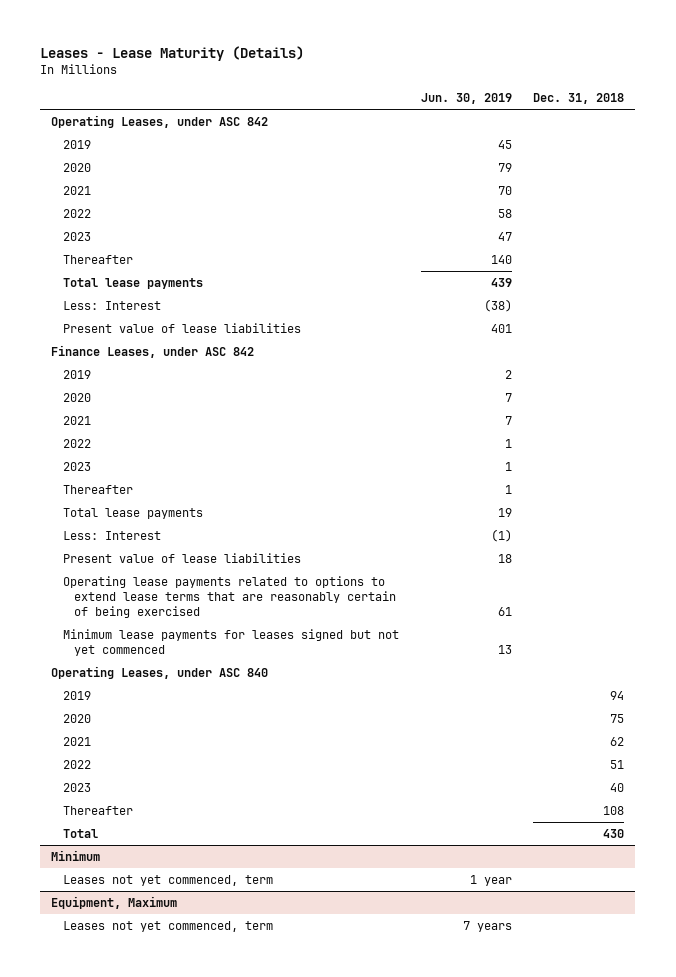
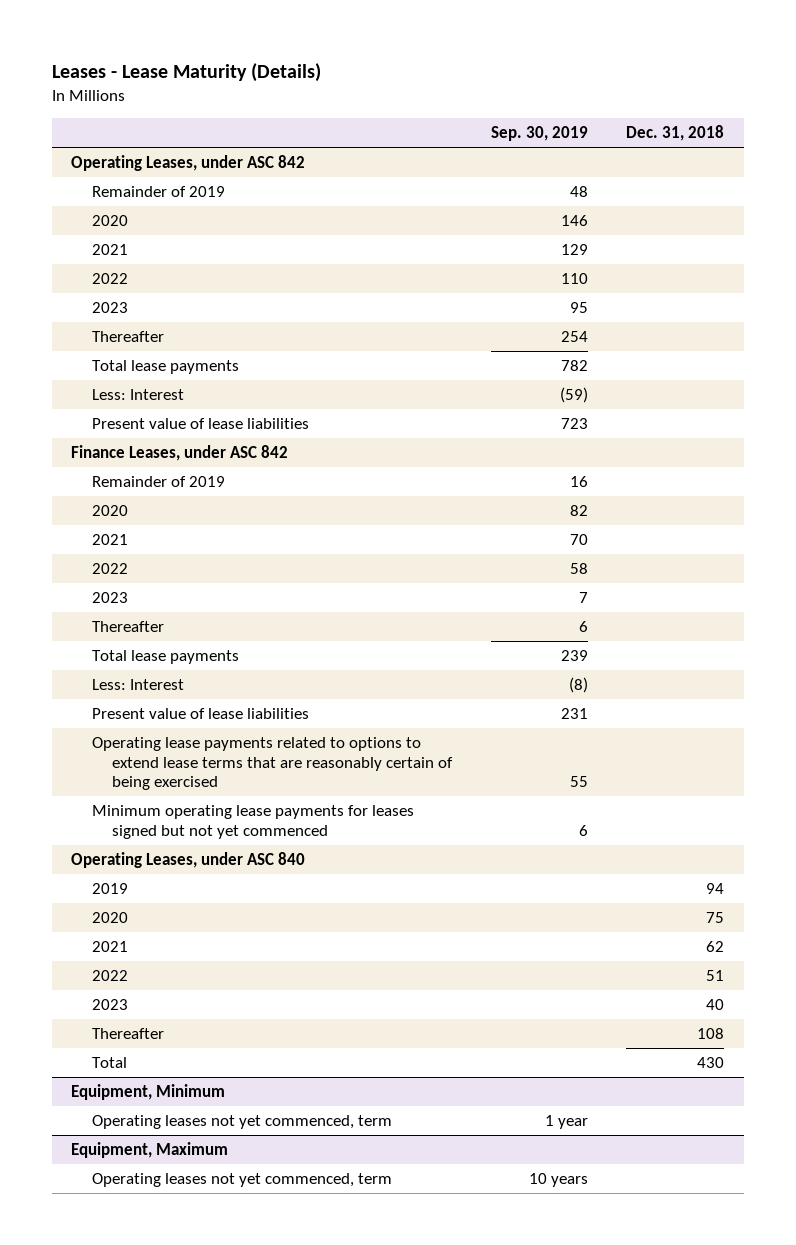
- | Jun. 30, 2019 | Dec. 31, 2018
+ | Sep. 30, 2019 | Dec. 31, 2018
- 2019 | 45 |
+ Remainder of 2019 | 48 |
- 2019 | 2 |
+ Remainder of 2019 | 16 |
- Minimum lease payments for leases signed but not yet commenced | 13 |
+ Minimum operating lease payments for leases signed but not yet commenced | 6 |
- Minimum
- Leases not yet commenced, term | 1 year |
+ Equipment, Minimum
+ Operating leases not yet commenced, term | 1 year |
@ Equipment, Maximum
- Leases not yet commenced, term | 7 years |
+ Operating leases not yet commenced, term | 10 years |

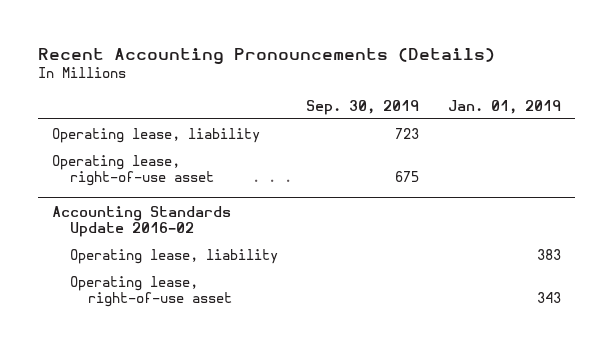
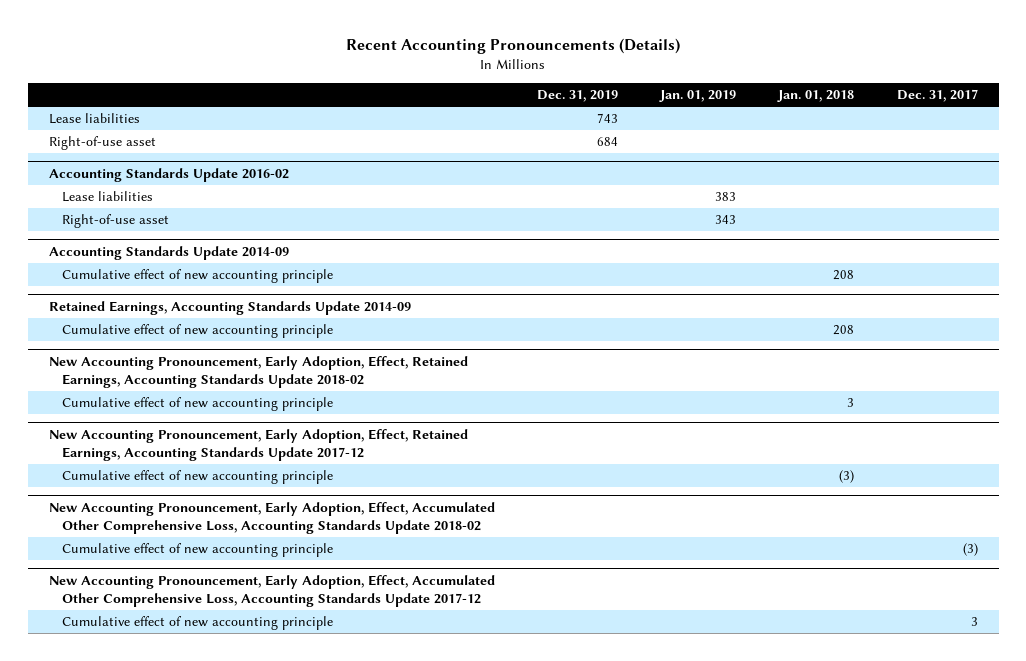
- | Sep. 30, 2019 | Jan. 01, 2019
+ | Dec. 31, 2019 | Jan. 01, 2019 | Jan. 01, 2018 | Dec. 31, 2017
- Operating lease, liability | 723 |
- Operating lease, right-of-use asset | 675 |
+ Lease liabilities | 743 | | |
+ Right-of-use asset | 684 | | |
@ Accounting Standards Update 2016-02
- Operating lease, liability | | 383
- Operating lease, right-of-use asset | | 343
+ Lease liabilities | | 383 | |
+ Right-of-use asset | | 343 | |
+ Accounting Standards Update 2014-09
+ Cumulative effect of new accounting principle | | | 208 |
+ Retained Earnings, Accounting Standards Update 2014-09
+ Cumulative effect of new accounting principle | | | 208 |
+ New Accounting Pronouncement, Early Adoption, Effect, Retained Earnings, Accounting Standards Update 2018-02
+ Cumulative effect of new accounting principle | | | 3 |
+ New Accounting Pronouncement, Early Adoption, Effect, Retained Earnings, Accounting Standards Update 2017-12
+ Cumulative effect of new accounting principle | | | (3) |
+ New Accounting Pronouncement, Early Adoption, Effect, Accumulated Other Comprehensive Loss, Accounting Standards Update 2018-02
+ Cumulative effect of new accounting principle | | | | (3)
+ New Accounting Pronouncement, Early Adoption, Effect, Accumulated Other Comprehensive Loss, Accounting Standards Update 2017-12
+ Cumulative effect of new accounting principle | | | | 3

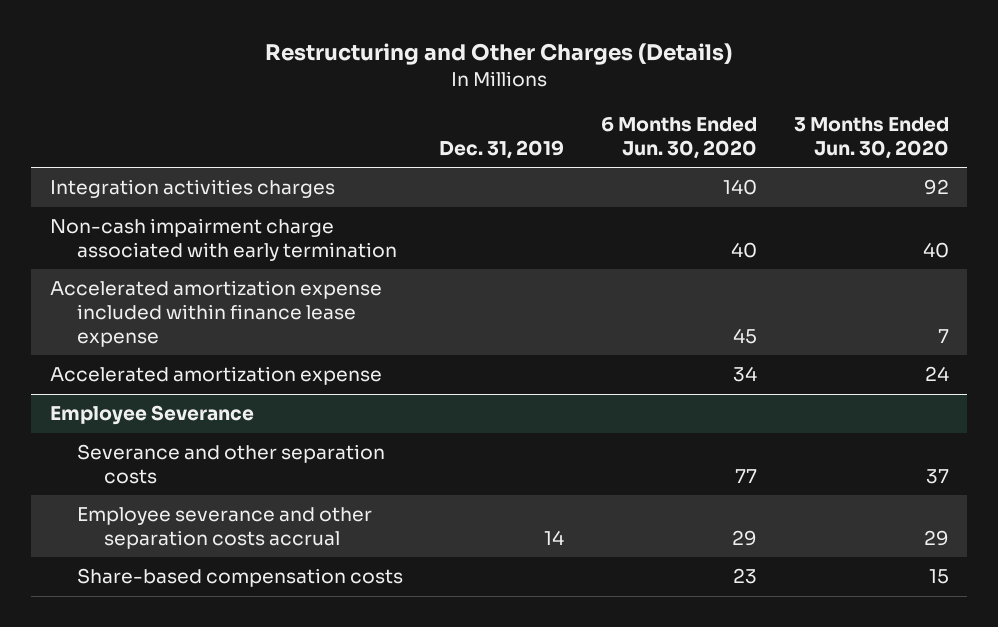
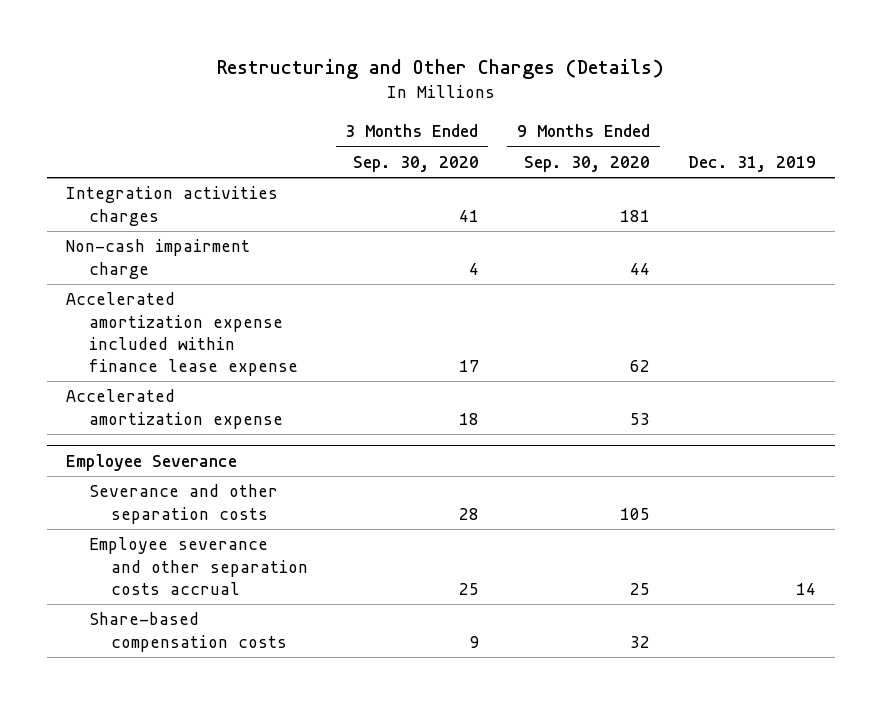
- | Dec. 31, 2019 | 6 Months Ended Jun. 30, 2020 | 3 Months Ended Jun. 30, 2020
+ | 3 Months Ended Sep. 30, 2020 | 9 Months Ended Sep. 30, 2020 | Dec. 31, 2019
- Non-cash impairment charge associated with early termination | | 40 | 40
+ Non-cash impairment charge | 4 | 44 |

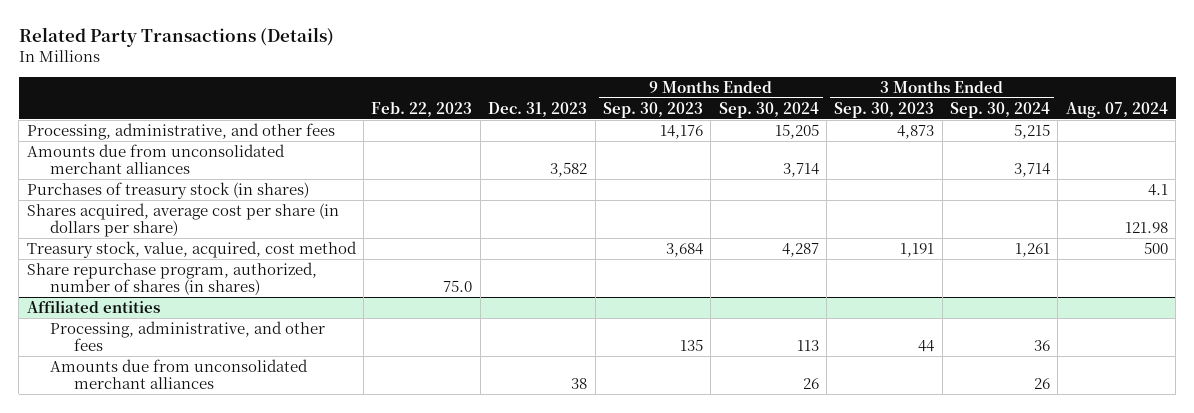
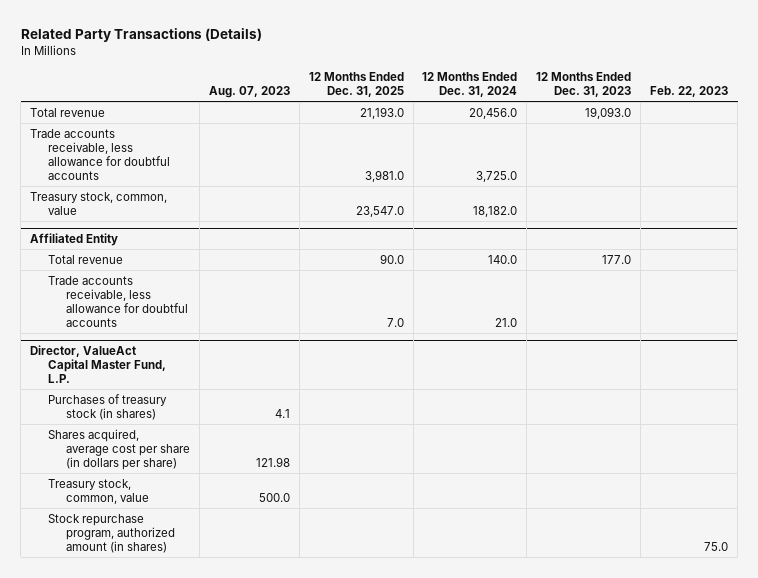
- | Feb. 22, 2023 | Dec. 31, 2023 | 9 Months Ended Sep. 30, 2023 | 9 Months Ended Sep. 30, 2024 | 3 Months Ended Sep. 30, 2023 | 3 Months Ended Sep. 30, 2024 | Aug. 07, 2024
+ | Aug. 07, 2023 | 12 Months Ended Dec. 31, 2025 | 12 Months Ended Dec. 31, 2024 | 12 Months Ended Dec. 31, 2023 | Feb. 22, 2023
- Processing, administrative, and other fees | | | 14,176 | 15,205 | 4,873 | 5,215 |
- Amounts due from unconsolidated merchant alliances | | 3,582 | | 3,714 | | 3,714 |
- Purchases of treasury stock (in shares) | | | | | | | 4.1
- Shares acquired, average cost per share (in dollars per share) | | | | | | | 121.98
- Treasury stock, value, acquired, cost method | | | 3,684 | 4,287 | 1,191 | 1,261 | 500
- Share repurchase program, authorized, number of shares (in shares) | 75.0 | | | | | |
- Affiliated entities
- Processing, administrative, and other fees | | | 135 | 113 | 44 | 36 |
- Amounts due from unconsolidated merchant alliances | | 38 | | 26 | | 26 |
+ Total revenue | | 21,193.0 | 20,456.0 | 19,093.0 |
+ Trade accounts receivable, less allowance for doubtful accounts | | 3,981.0 | 3,725.0 | |
+ Treasury stock, common, value | | 23,547.0 | 18,182.0 | |
+ Affiliated Entity
+ Total revenue | | 90.0 | 140.0 | 177.0 |
+ Trade accounts receivable, less allowance for doubtful accounts | | 7.0 | 21.0 | |
+ Director, ValueAct Capital Master Fund, L.P.
+ Purchases of treasury stock (in shares) | 4.1 | | | |
+ Shares acquired, average cost per share (in dollars per share) | 121.98 | | | |
+ Treasury stock, common, value | 500.0 | | | |
+ Stock repurchase program, authorized amount (in shares) | | | | | 75.0

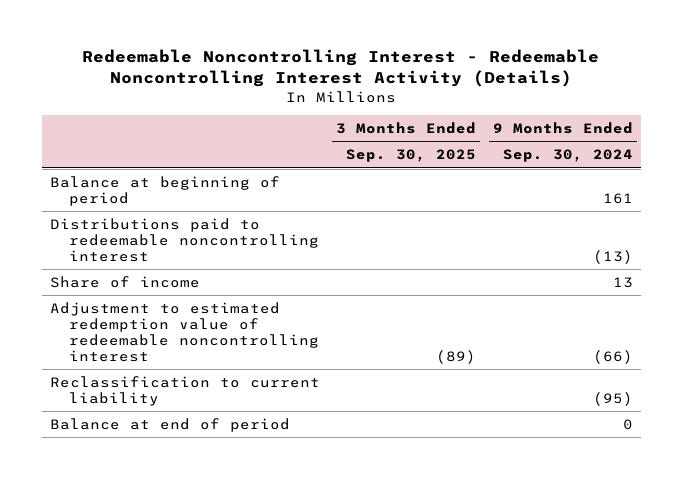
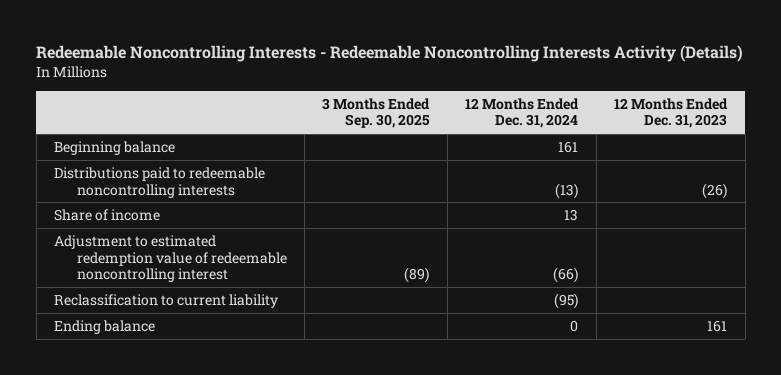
- Redeemable Noncontrolling Interest - Redeemable Noncontrolling Interest Activity (Details)
+ Redeemable Noncontrolling Interests - Redeemable Noncontrolling Interests Activity (Details)
- | 3 Months Ended Sep. 30, 2025 | 9 Months Ended Sep. 30, 2024
+ | 3 Months Ended Sep. 30, 2025 | 12 Months Ended Dec. 31, 2024 | 12 Months Ended Dec. 31, 2023
- Balance at beginning of period | | 161
- Distributions paid to redeemable noncontrolling interest | | (13)
+ Beginning balance | | 161 |
+ Distributions paid to redeemable noncontrolling interests | | (13) | (26)
- Balance at end of period | | 0
+ Ending balance | | 0 | 161

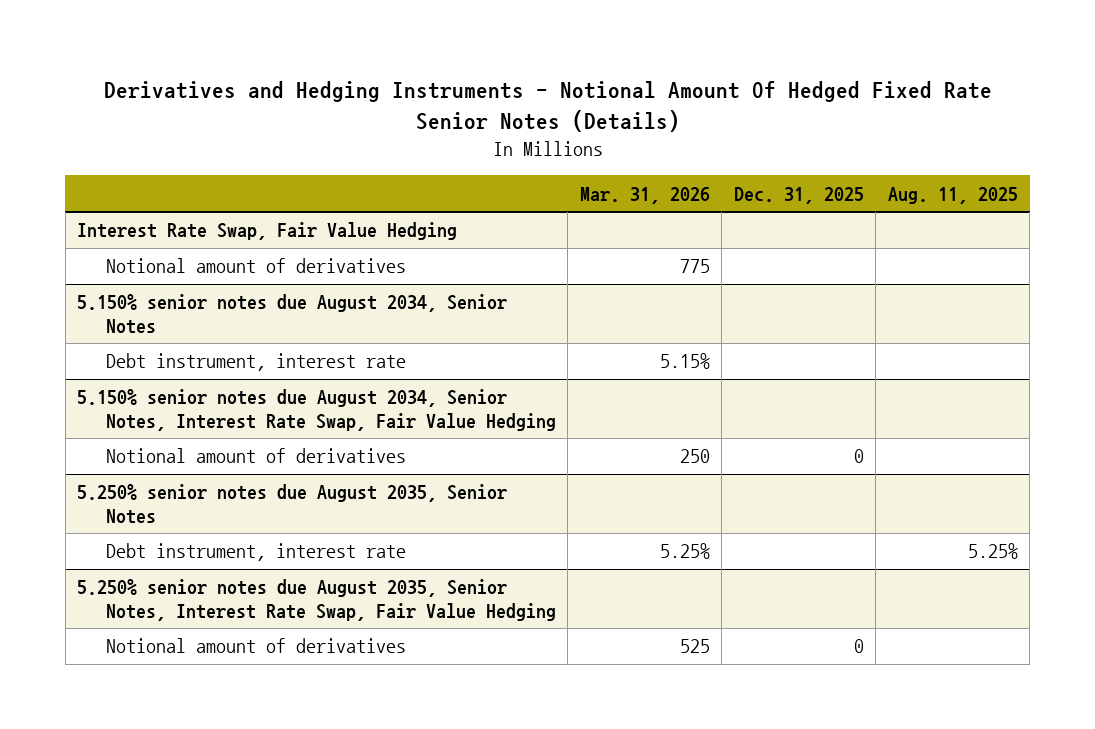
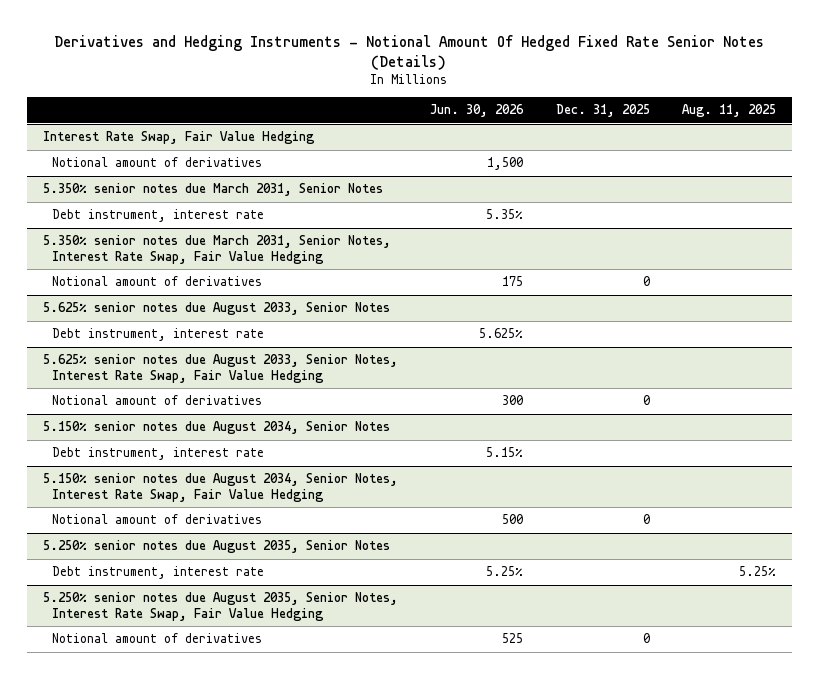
- | Mar. 31, 2026 | Dec. 31, 2025 | Aug. 11, 2025
+ | Jun. 30, 2026 | Dec. 31, 2025 | Aug. 11, 2025
+ 5.350% senior notes due March 2031, Senior Notes
+ Debt instrument, interest rate | 5.35% | |
+ 5.350% senior notes due March 2031, Senior Notes, Interest Rate Swap, Fair Value Hedging
+ Notional amount of derivatives | 175 | 0 |
+ 5.625% senior notes due August 2033, Senior Notes
+ Debt instrument, interest rate | 5.625% | |
+ 5.625% senior notes due August 2033, Senior Notes, Interest Rate Swap, Fair Value Hedging
+ Notional amount of derivatives | 300 | 0 |

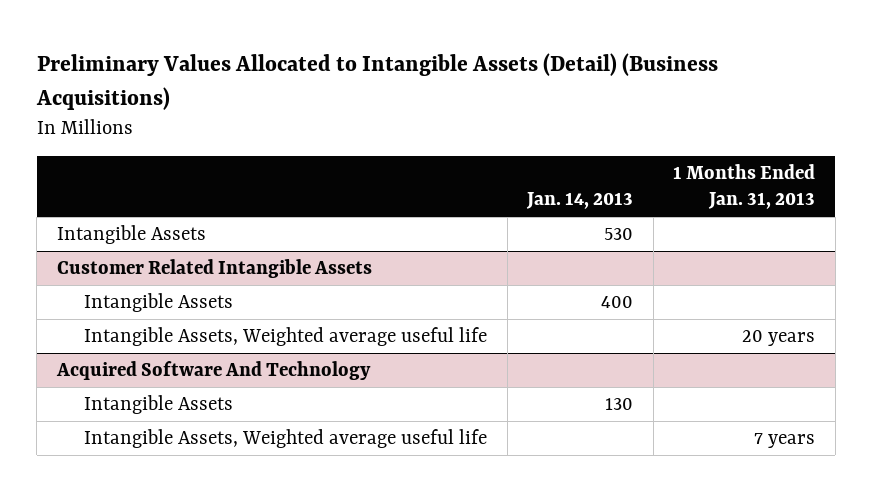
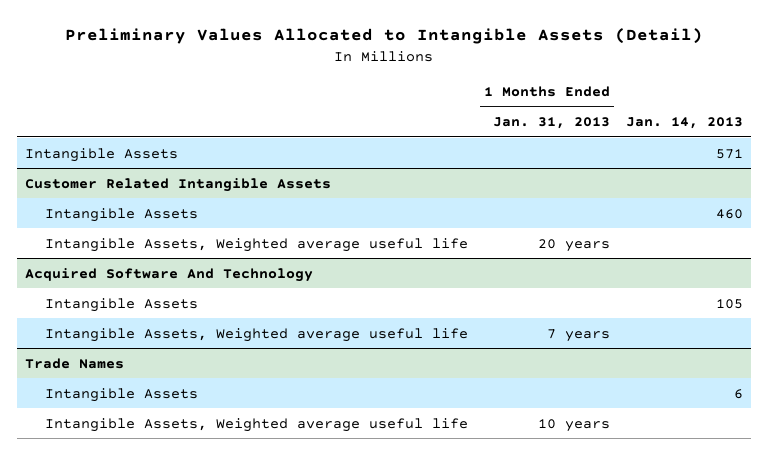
- Preliminary Values Allocated to Intangible Assets (Detail) (Business Acquisitions)
+ Preliminary Values Allocated to Intangible Assets (Detail)
- | Jan. 14, 2013 | 1 Months Ended Jan. 31, 2013
+ | 1 Months Ended Jan. 31, 2013 | Jan. 14, 2013
- Intangible Assets | 530 |
+ Intangible Assets | | 571
@ Customer Related Intangible Assets
- Intangible Assets | 400 |
+ Intangible Assets | | 460
@ Acquired Software And Technology
- Intangible Assets | 130 |
+ Intangible Assets | | 105
+ Trade Names
+ Intangible Assets | | 6
+ Intangible Assets, Weighted average useful life | 10 years |

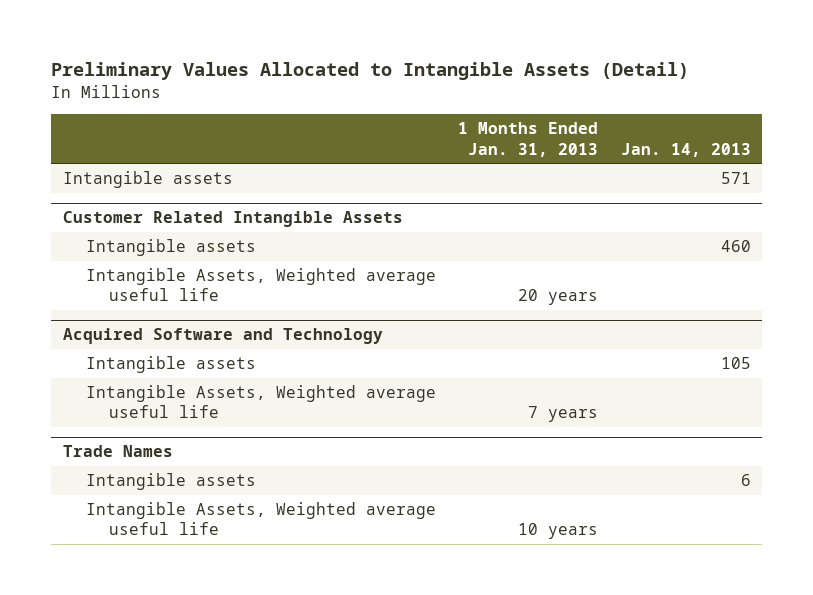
- Intangible Assets | | 571
+ Intangible assets | | 571
@ Customer Related Intangible Assets
- Intangible Assets | | 460
+ Intangible assets | | 460
- Acquired Software And Technology
- Intangible Assets | | 105
+ Acquired Software and Technology
+ Intangible assets | | 105
@ Trade Names
- Intangible Assets | | 6
+ Intangible assets | | 6

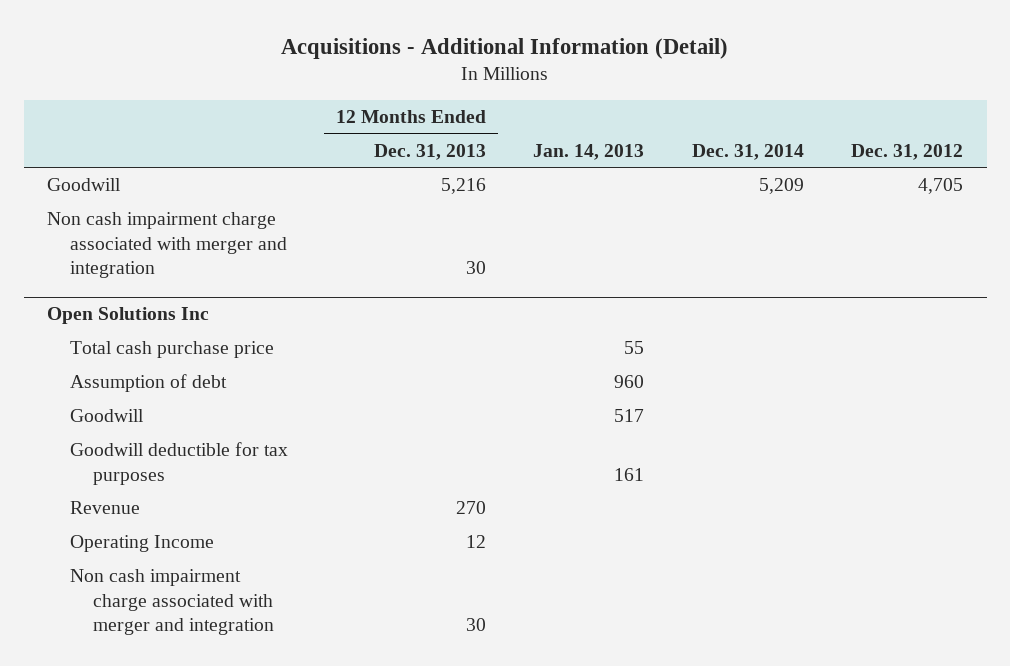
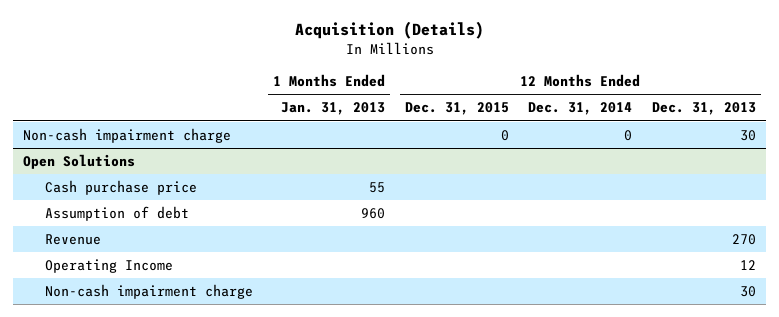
- Acquisitions - Additional Information (Detail)
+ Acquisition (Details)
- | 12 Months Ended Dec. 31, 2013 | Jan. 14, 2013 | Dec. 31, 2014 | Dec. 31, 2012
+ | 1 Months Ended Jan. 31, 2013 | 12 Months Ended Dec. 31, 2015 | 12 Months Ended Dec. 31, 2014 | 12 Months Ended Dec. 31, 2013
- Goodwill | 5,216 | | 5,209 | 4,705
- Non cash impairment charge associated with merger and integration | 30 | | |
- Open Solutions Inc
- Total cash purchase price | | 55 | |
+ Non-cash impairment charge | | 0 | 0 | 30
+ Open Solutions
+ Cash purchase price | 55 | | |
- Goodwill | | 517 | |
- Goodwill deductible for tax purposes | | 161 | |
- Non cash impairment charge associated with merger and integration | 30 | | |
+ Non-cash impairment charge | | | | 30

